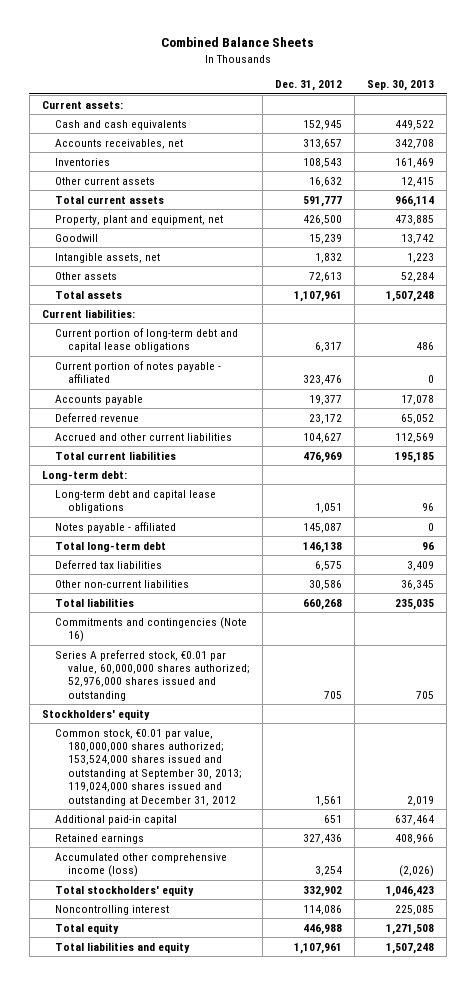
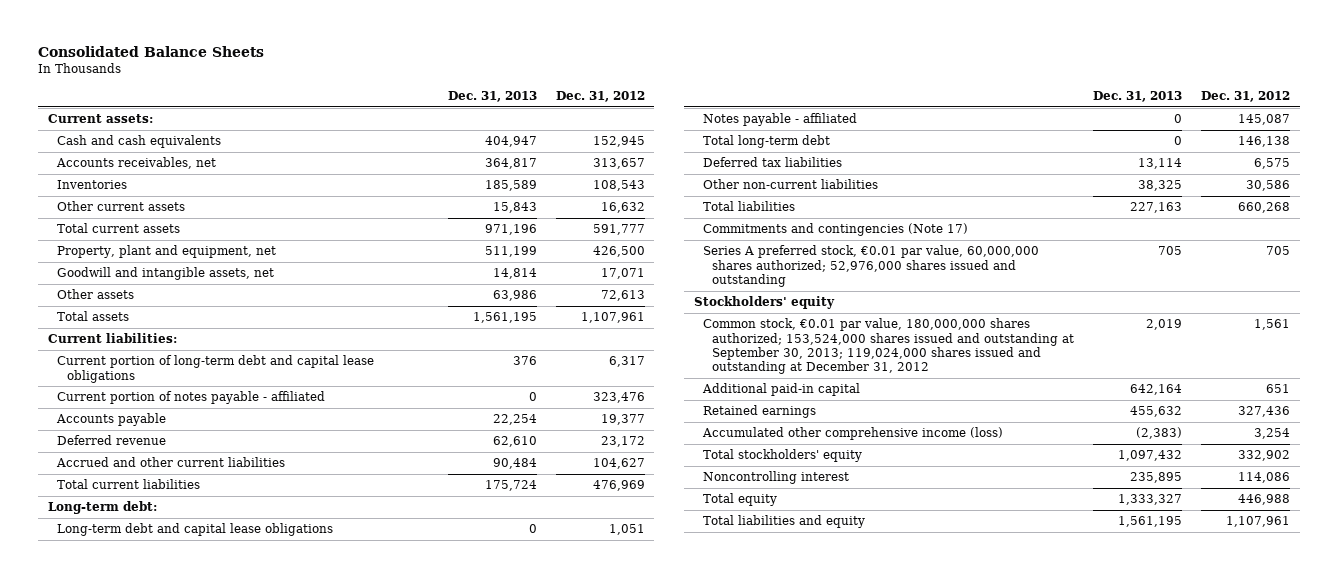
- Combined Balance Sheets
+ Consolidated Balance Sheets
- | Dec. 31, 2012 | Sep. 30, 2013
+ | Dec. 31, 2013 | Dec. 31, 2012
- Goodwill | 15,239 | 13,742
- Intangible assets, net | 1,832 | 1,223
+ Goodwill and intangible assets, net | 14,814 | 17,071
- Commitments and contingencies (Note 16)
+ Commitments and contingencies (Note 17)

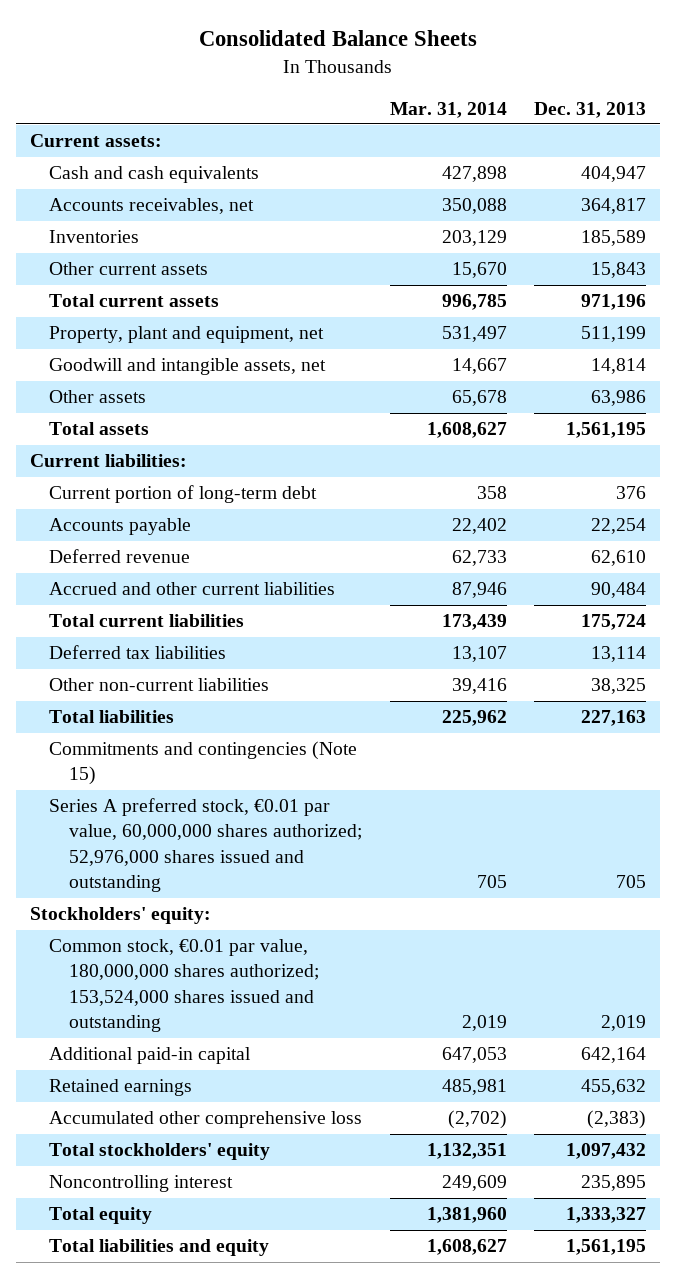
- | Dec. 31, 2013 | Dec. 31, 2012
+ | Mar. 31, 2014 | Dec. 31, 2013
- Current portion of long-term debt and capital lease obligations | 376 | 6,317
- Current portion of notes payable - affiliated | 0 | 323,476
+ Current portion of long-term debt | 358 | 376
- Long-term debt:
- Long-term debt and capital lease obligations | 0 | 1,051
- Notes payable - affiliated | 0 | 145,087
- Total long-term debt | 0 | 146,138
- Commitments and contingencies (Note 17)
+ Commitments and contingencies (Note 15)
- Stockholders' equity
- Common stock, €0.01 par value, 180,000,000 shares authorized; 153,524,000 shares issued and outstanding at September 30, 2013; 119,024,000 shares issued and outstanding at December 31, 2012 | 2,019 | 1,561
+ Stockholders' equity:
+ Common stock, €0.01 par value, 180,000,000 shares authorized; 153,524,000 shares issued and outstanding | 2,019 | 2,019
- Accumulated other comprehensive income (loss) | (2,383) | 3,254
+ Accumulated other comprehensive loss | (2,702) | (2,383)

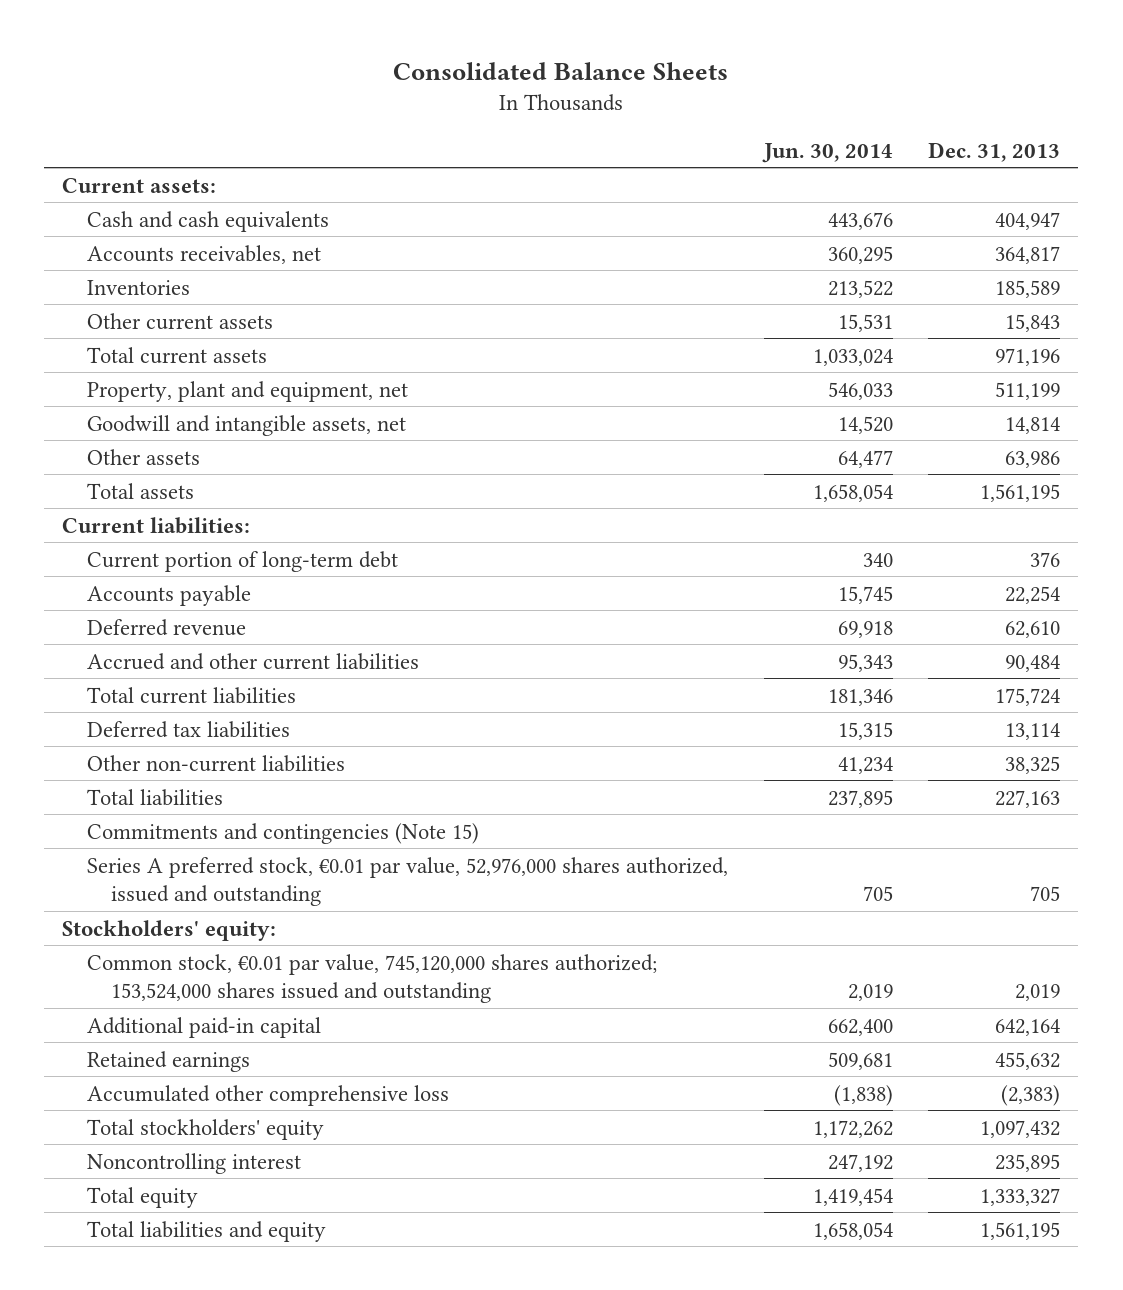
- | Mar. 31, 2014 | Dec. 31, 2013
+ | Jun. 30, 2014 | Dec. 31, 2013
- Series A preferred stock, €0.01 par value, 60,000,000 shares authorized; 52,976,000 shares issued and outstanding | 705 | 705
+ Series A preferred stock, €0.01 par value, 52,976,000 shares authorized, issued and outstanding | 705 | 705
- Common stock, €0.01 par value, 180,000,000 shares authorized; 153,524,000 shares issued and outstanding | 2,019 | 2,019
+ Common stock, €0.01 par value, 745,120,000 shares authorized; 153,524,000 shares issued and outstanding | 2,019 | 2,019

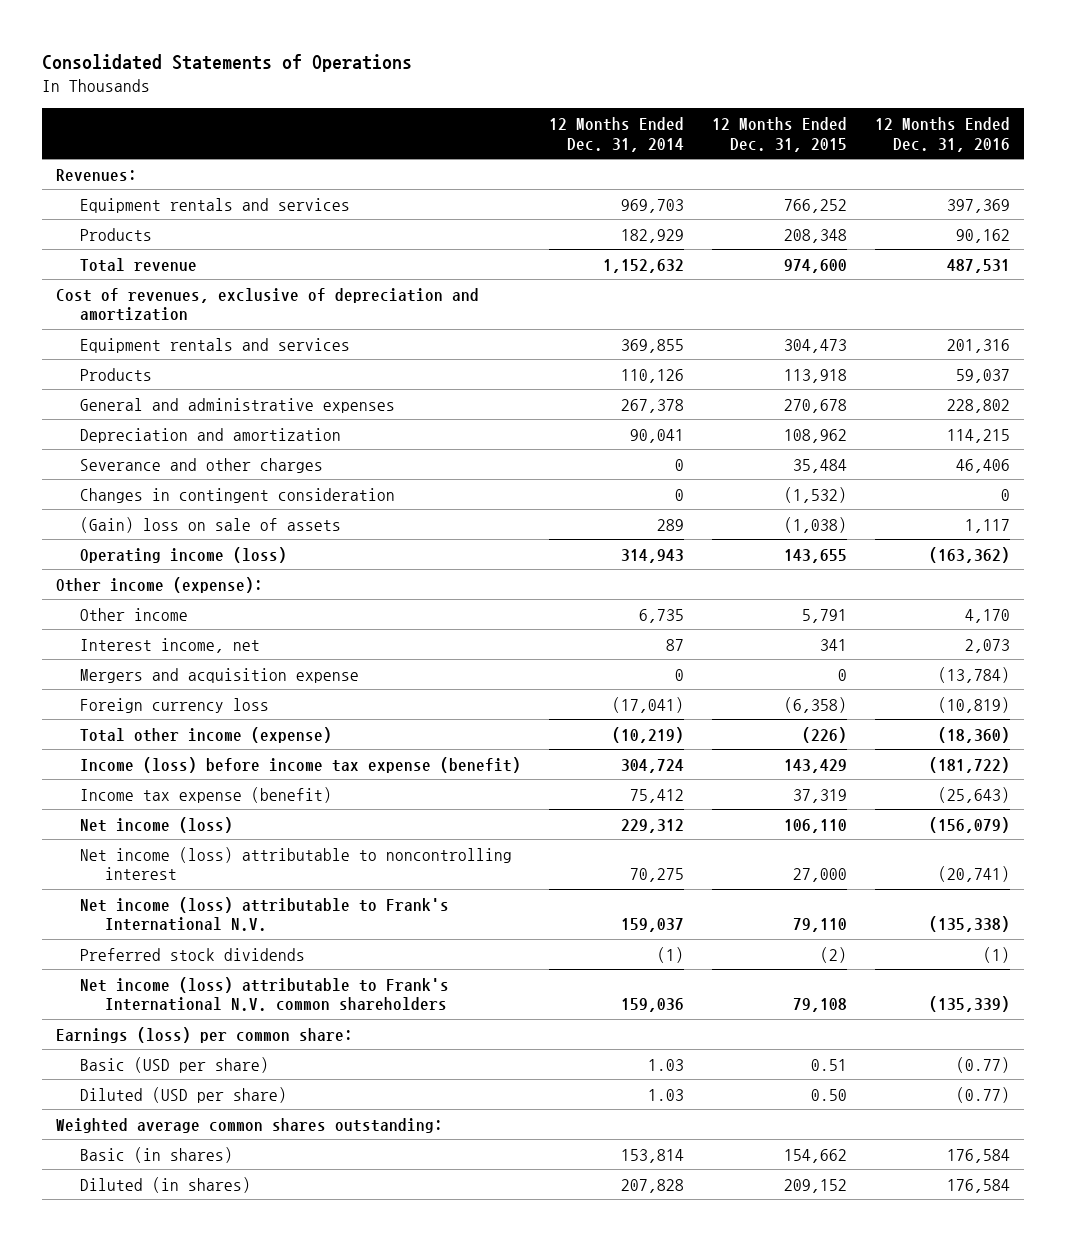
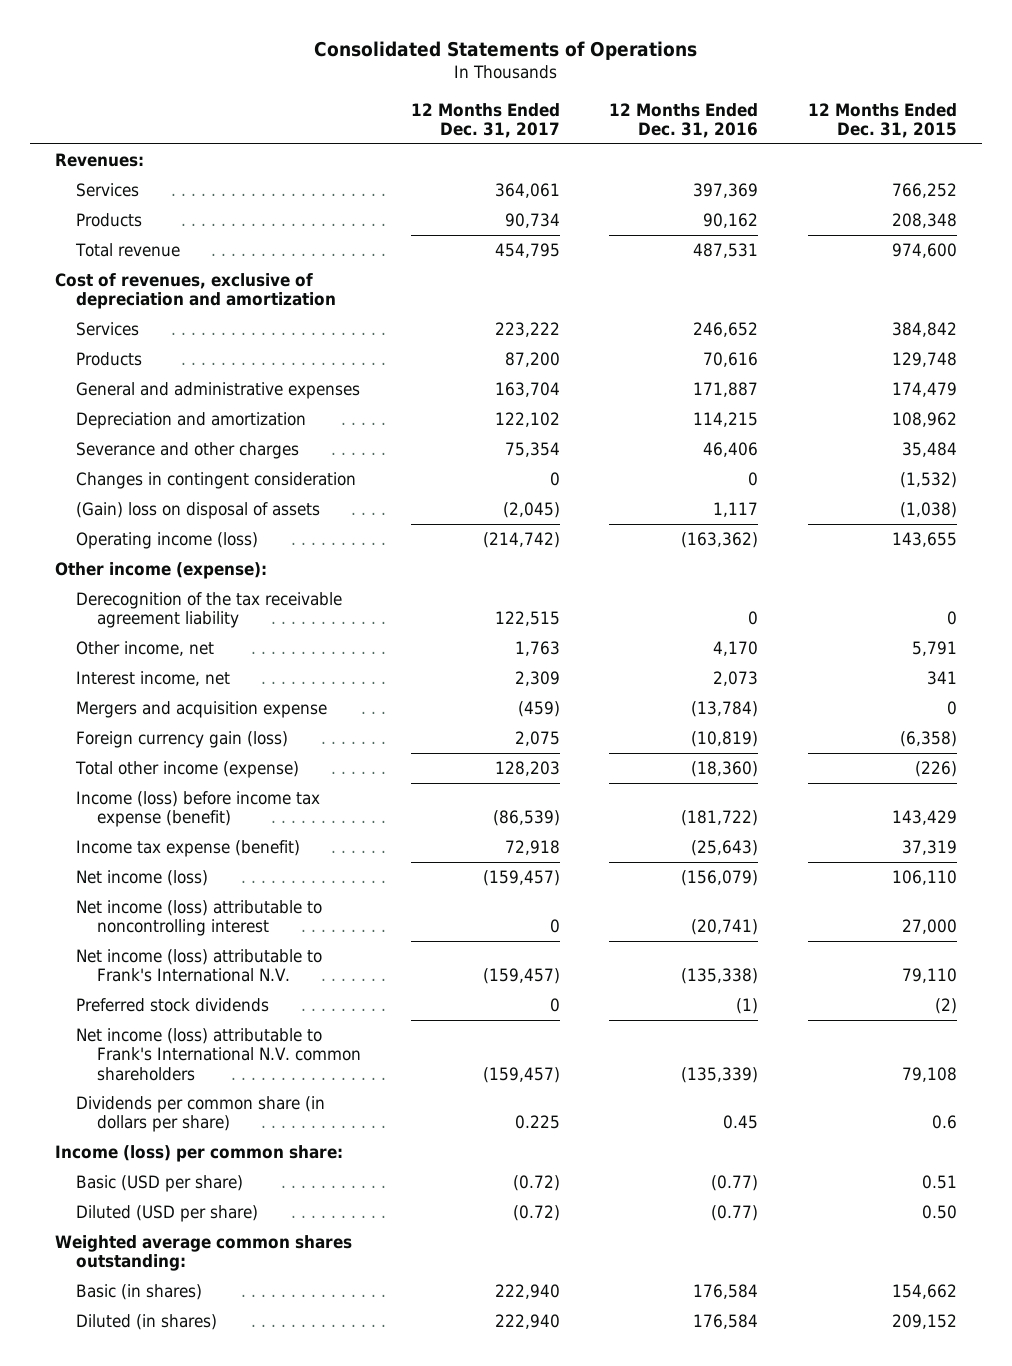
- | 12 Months Ended Dec. 31, 2014 | 12 Months Ended Dec. 31, 2015 | 12 Months Ended Dec. 31, 2016
+ | 12 Months Ended Dec. 31, 2017 | 12 Months Ended Dec. 31, 2016 | 12 Months Ended Dec. 31, 2015
- Equipment rentals and services | 969,703 | 766,252 | 397,369
+ Services | 364,061 | 397,369 | 766,252
- Equipment rentals and services | 369,855 | 304,473 | 201,316
- Products | 110,126 | 113,918 | 59,037
- General and administrative expenses | 267,378 | 270,678 | 228,802
+ Services | 223,222 | 246,652 | 384,842
+ Products | 87,200 | 70,616 | 129,748
+ General and administrative expenses | 163,704 | 171,887 | 174,479
- (Gain) loss on sale of assets | 289 | (1,038) | 1,117
+ (Gain) loss on disposal of assets | (2,045) | 1,117 | (1,038)
- Other income | 6,735 | 5,791 | 4,170
+ Derecognition of the tax receivable agreement liability | 122,515 | 0 | 0
+ Other income, net | 1,763 | 4,170 | 5,791
- Foreign currency loss | (17,041) | (6,358) | (10,819)
+ Foreign currency gain (loss) | 2,075 | (10,819) | (6,358)
- Earnings (loss) per common share:
+ Dividends per common share (in dollars per share) | 0.225 | 0.45 | 0.6
+ Income (loss) per common share:

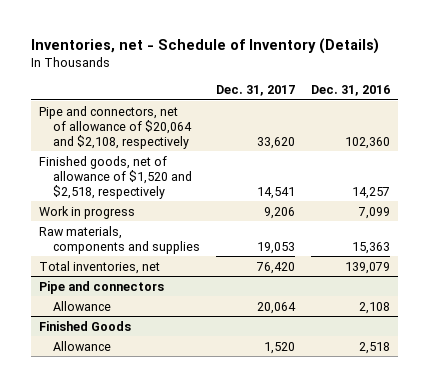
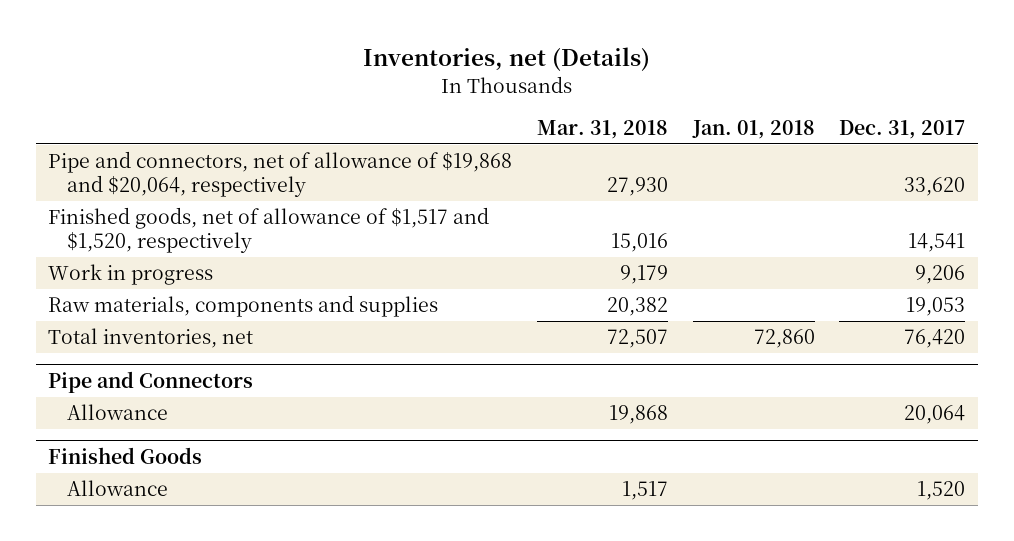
- Inventories, net - Schedule of Inventory (Details)
+ Inventories, net (Details)
- | Dec. 31, 2017 | Dec. 31, 2016
+ | Mar. 31, 2018 | Jan. 01, 2018 | Dec. 31, 2017
- Pipe and connectors, net of allowance of $20,064 and $2,108, respectively | 33,620 | 102,360
- Finished goods, net of allowance of $1,520 and $2,518, respectively | 14,541 | 14,257
+ Pipe and connectors, net of allowance of $19,868 and $20,064, respectively | 27,930 | | 33,620
+ Finished goods, net of allowance of $1,517 and $1,520, respectively | 15,016 | | 14,541
- Pipe and connectors
+ Pipe and Connectors

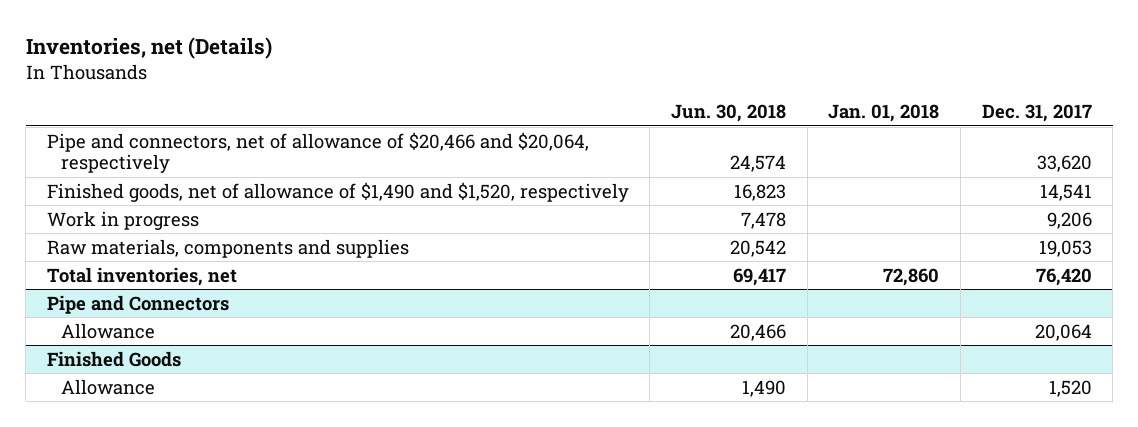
- | Mar. 31, 2018 | Jan. 01, 2018 | Dec. 31, 2017
+ | Jun. 30, 2018 | Jan. 01, 2018 | Dec. 31, 2017
- Pipe and connectors, net of allowance of $19,868 and $20,064, respectively | 27,930 | | 33,620
- Finished goods, net of allowance of $1,517 and $1,520, respectively | 15,016 | | 14,541
+ Pipe and connectors, net of allowance of $20,466 and $20,064, respectively | 24,574 | | 33,620
+ Finished goods, net of allowance of $1,490 and $1,520, respectively | 16,823 | | 14,541

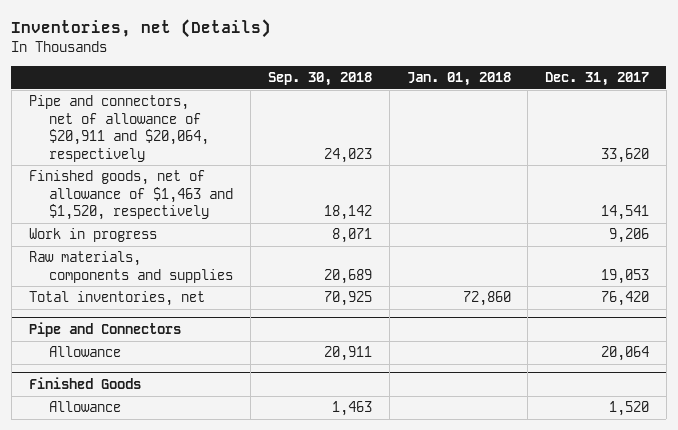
- | Jun. 30, 2018 | Jan. 01, 2018 | Dec. 31, 2017
+ | Sep. 30, 2018 | Jan. 01, 2018 | Dec. 31, 2017
- Pipe and connectors, net of allowance of $20,466 and $20,064, respectively | 24,574 | | 33,620
- Finished goods, net of allowance of $1,490 and $1,520, respectively | 16,823 | | 14,541
+ Pipe and connectors, net of allowance of $20,911 and $20,064, respectively | 24,023 | | 33,620
+ Finished goods, net of allowance of $1,463 and $1,520, respectively | 18,142 | | 14,541

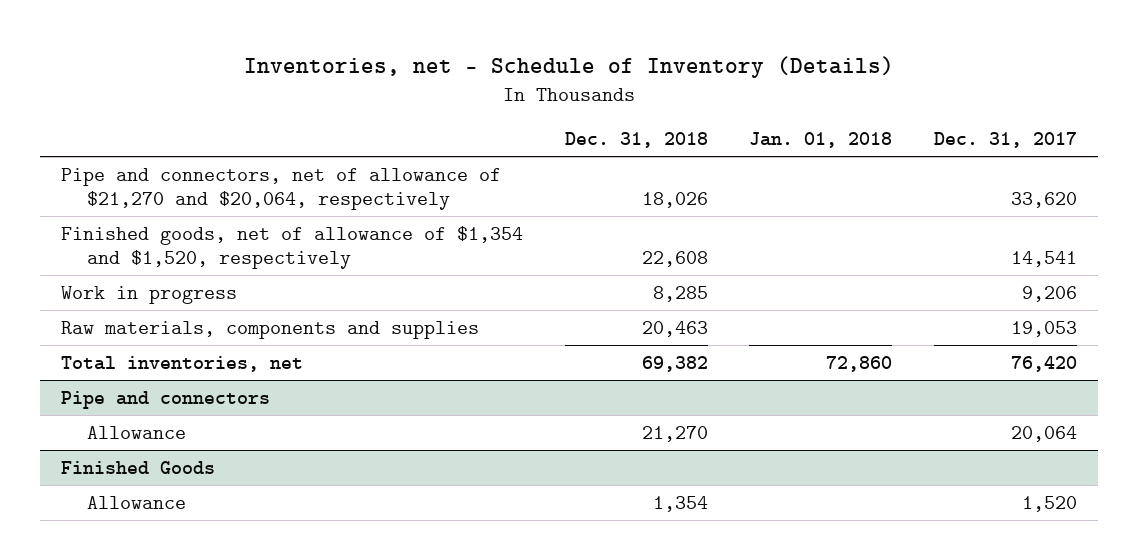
- Inventories, net (Details)
+ Inventories, net - Schedule of Inventory (Details)
- | Sep. 30, 2018 | Jan. 01, 2018 | Dec. 31, 2017
+ | Dec. 31, 2018 | Jan. 01, 2018 | Dec. 31, 2017
- Pipe and connectors, net of allowance of $20,911 and $20,064, respectively | 24,023 | | 33,620
- Finished goods, net of allowance of $1,463 and $1,520, respectively | 18,142 | | 14,541
+ Pipe and connectors, net of allowance of $21,270 and $20,064, respectively | 18,026 | | 33,620
+ Finished goods, net of allowance of $1,354 and $1,520, respectively | 22,608 | | 14,541
- Pipe and Connectors
+ Pipe and connectors

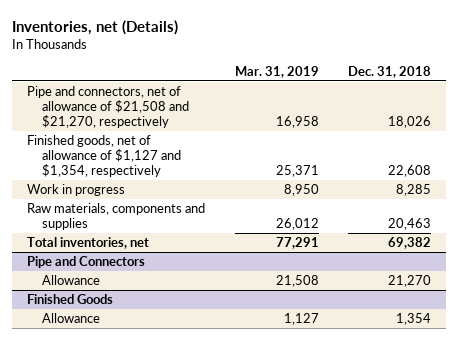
- Inventories, net - Schedule of Inventory (Details)
+ Inventories, net (Details)
- | Dec. 31, 2018 | Jan. 01, 2018 | Dec. 31, 2017
+ | Mar. 31, 2019 | Dec. 31, 2018
- Pipe and connectors, net of allowance of $21,270 and $20,064, respectively | 18,026 | | 33,620
- Finished goods, net of allowance of $1,354 and $1,520, respectively | 22,608 | | 14,541
+ Pipe and connectors, net of allowance of $21,508 and $21,270, respectively | 16,958 | 18,026
+ Finished goods, net of allowance of $1,127 and $1,354, respectively | 25,371 | 22,608
- Pipe and connectors
+ Pipe and Connectors

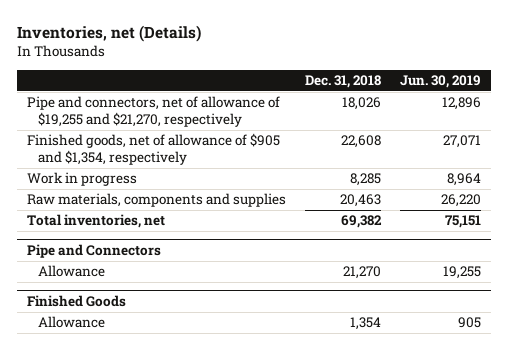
- | Mar. 31, 2019 | Dec. 31, 2018
+ | Dec. 31, 2018 | Jun. 30, 2019
- Pipe and connectors, net of allowance of $21,508 and $21,270, respectively | 16,958 | 18,026
- Finished goods, net of allowance of $1,127 and $1,354, respectively | 25,371 | 22,608
+ Pipe and connectors, net of allowance of $19,255 and $21,270, respectively | 18,026 | 12,896
+ Finished goods, net of allowance of $905 and $1,354, respectively | 22,608 | 27,071

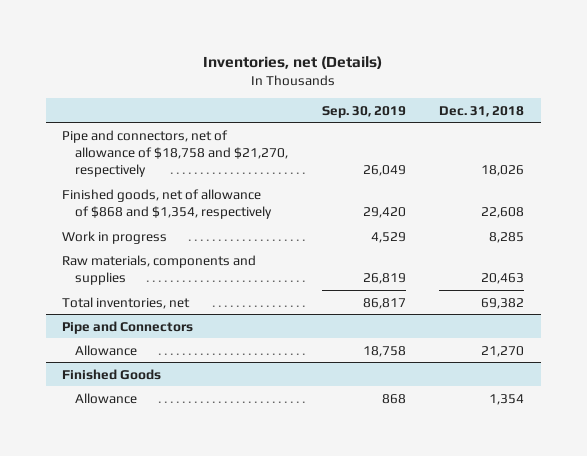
- | Dec. 31, 2018 | Jun. 30, 2019
+ | Sep. 30, 2019 | Dec. 31, 2018
- Pipe and connectors, net of allowance of $19,255 and $21,270, respectively | 18,026 | 12,896
- Finished goods, net of allowance of $905 and $1,354, respectively | 22,608 | 27,071
+ Pipe and connectors, net of allowance of $18,758 and $21,270, respectively | 26,049 | 18,026
+ Finished goods, net of allowance of $868 and $1,354, respectively | 29,420 | 22,608

